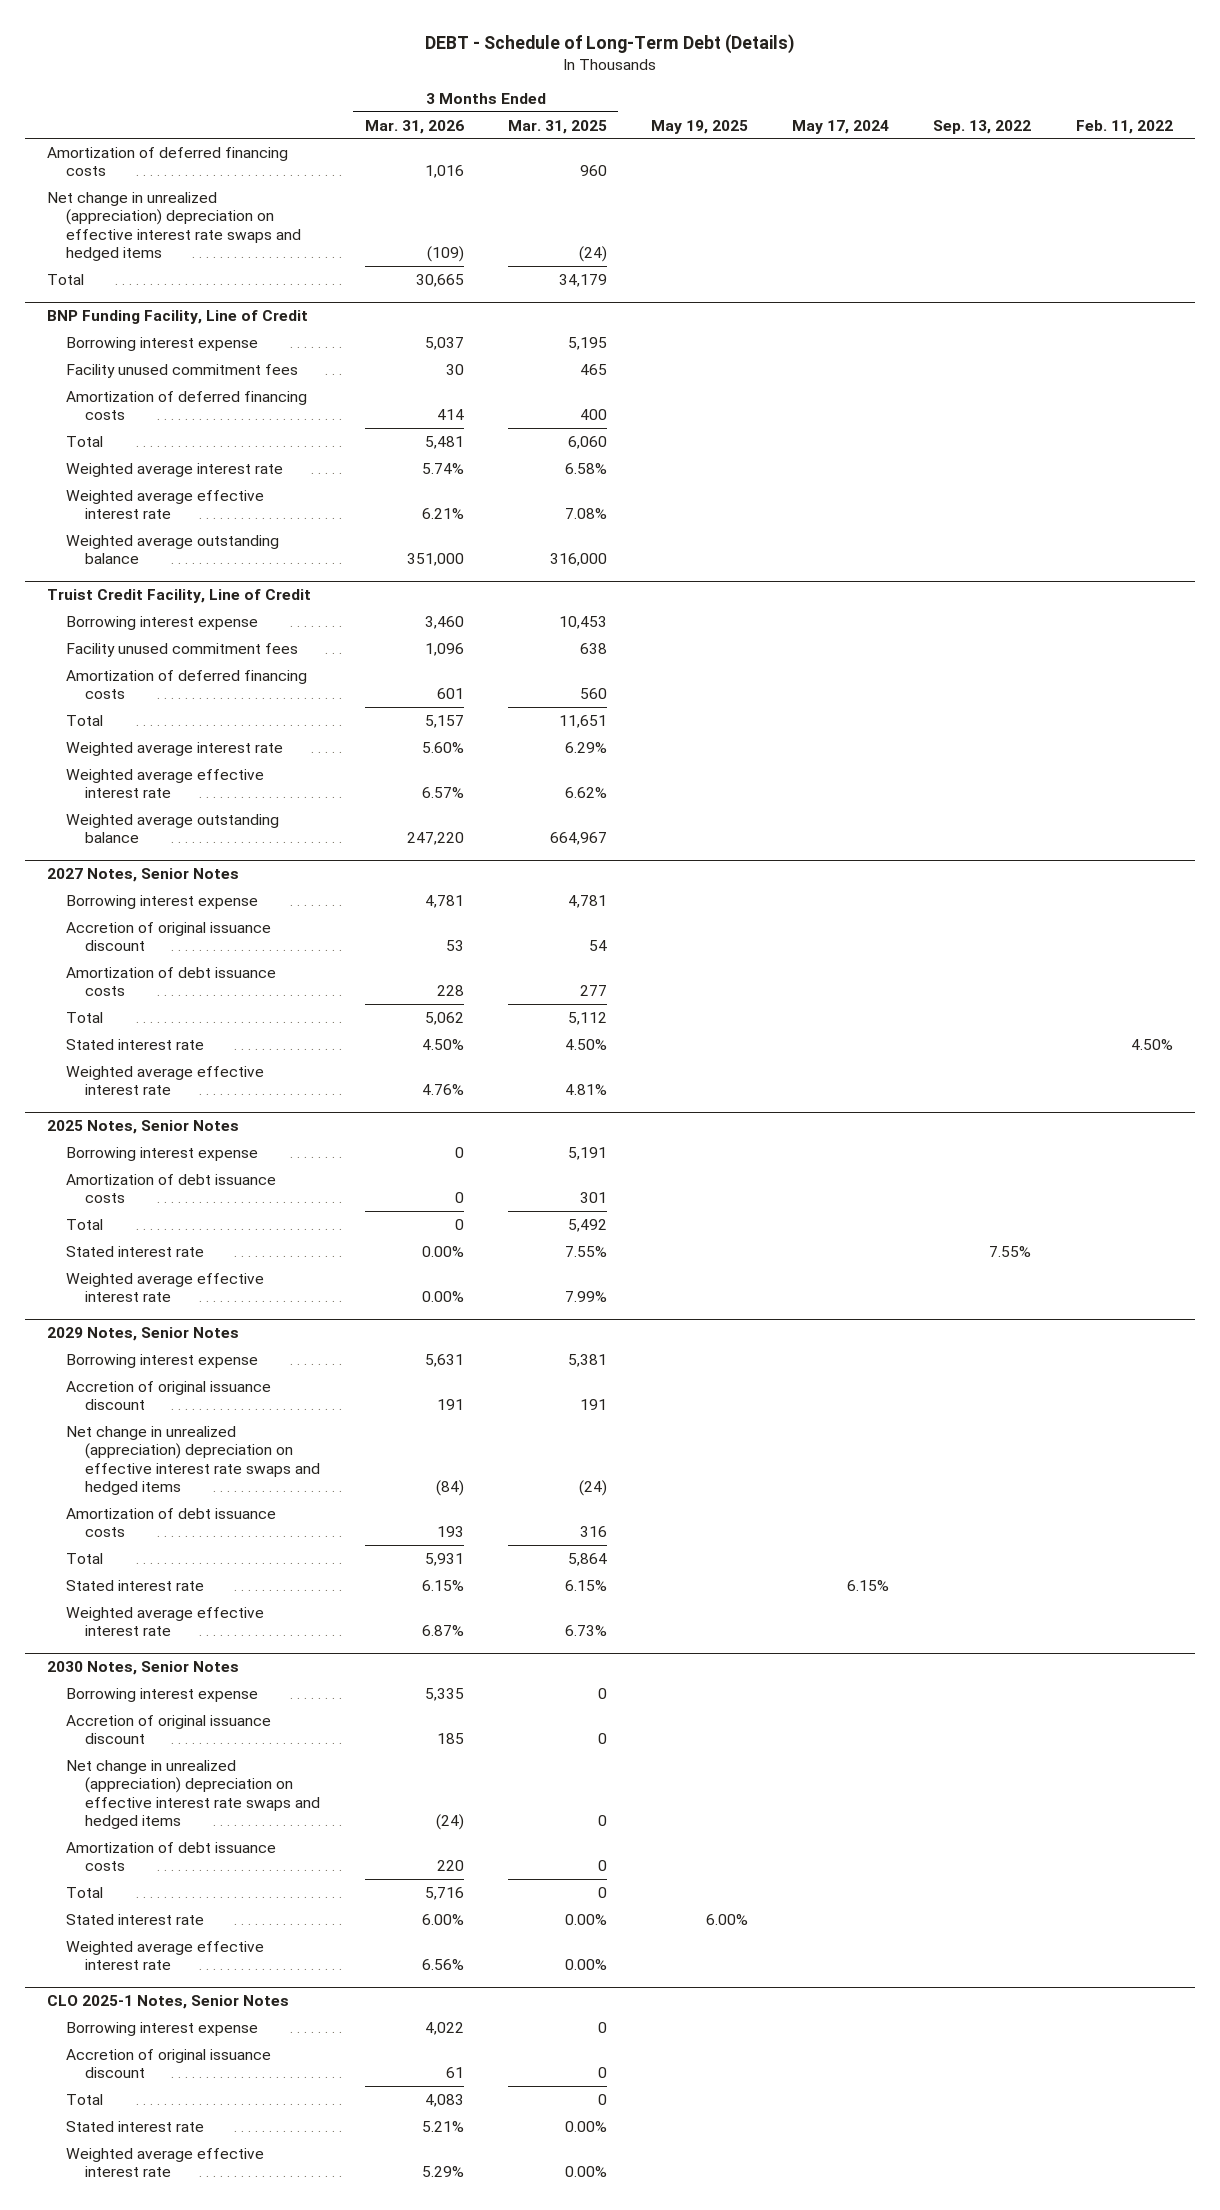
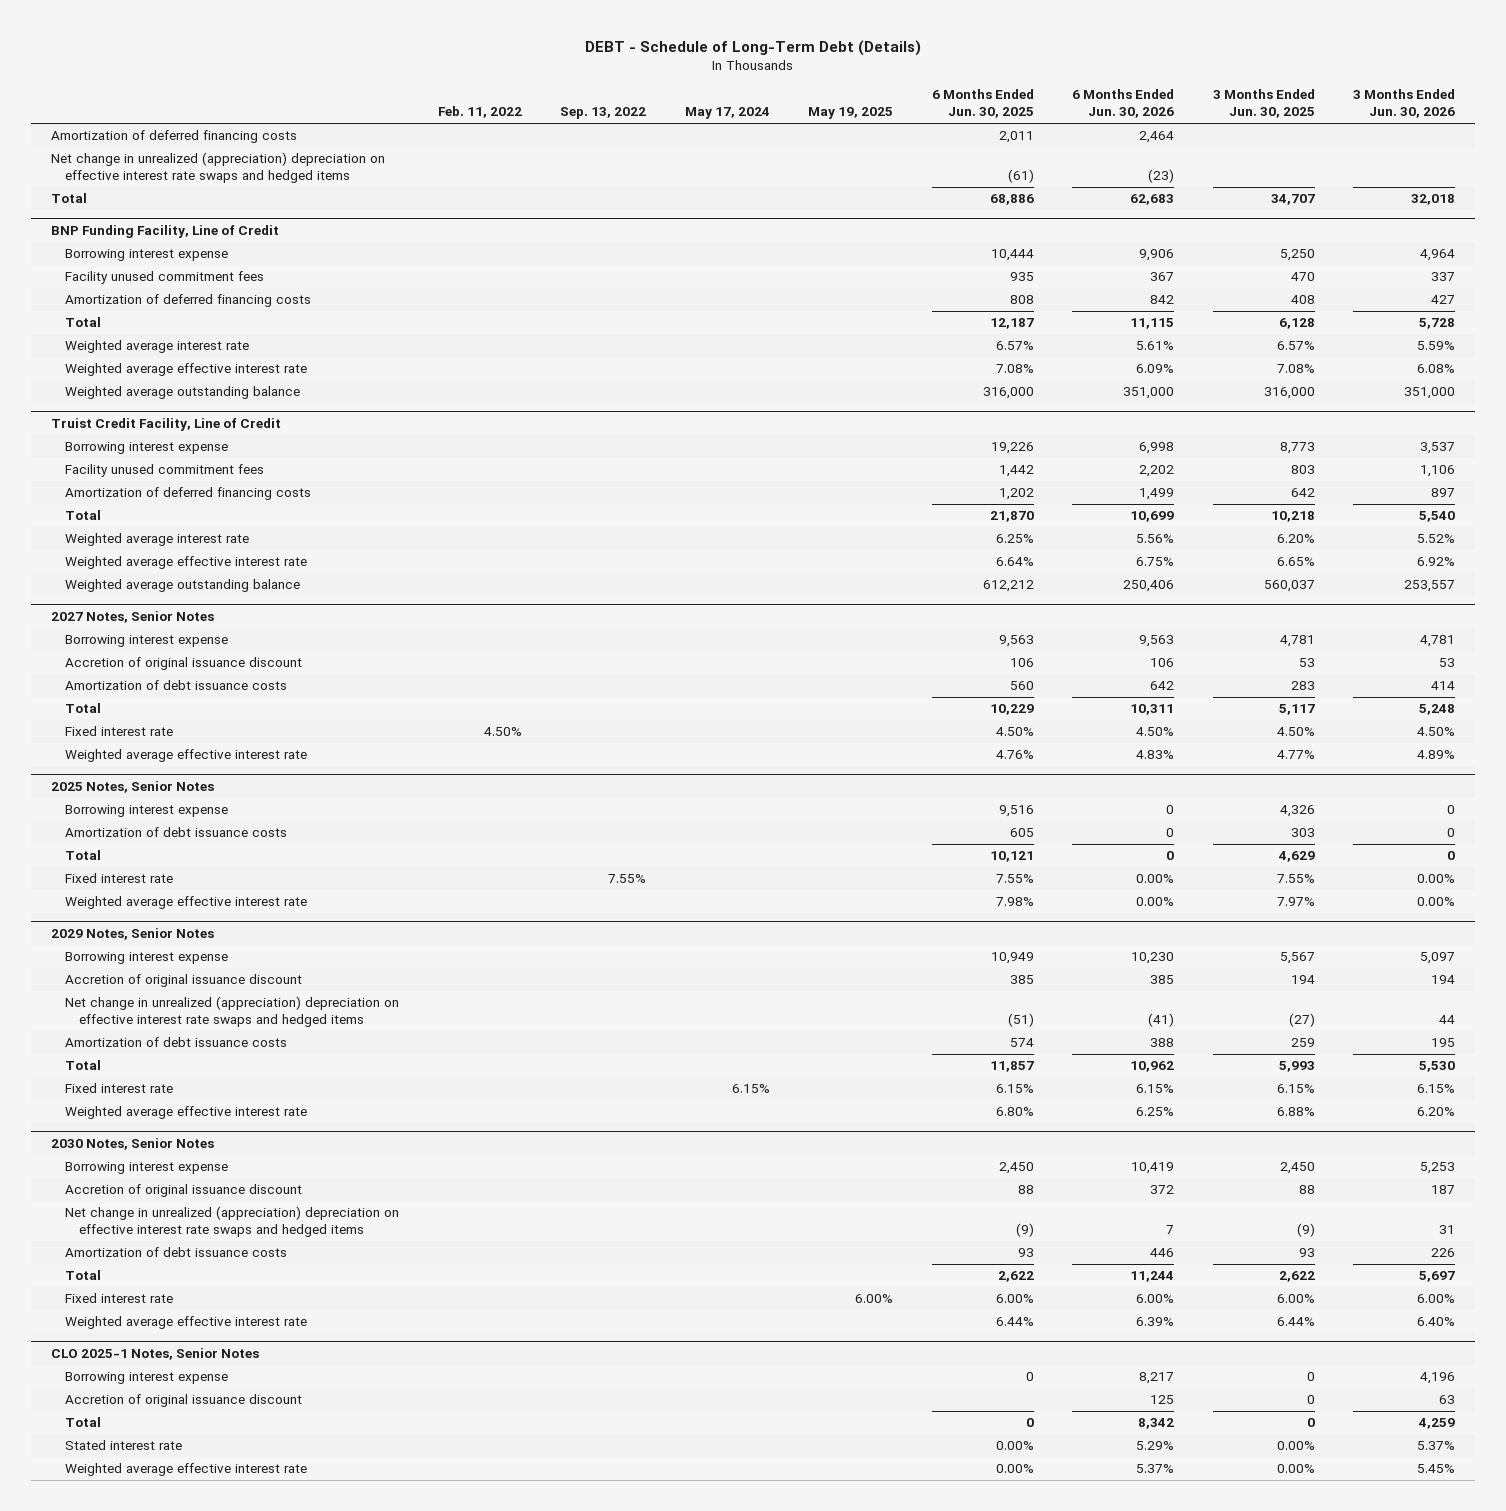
- | 3 Months Ended Mar. 31, 2026 | 3 Months Ended Mar. 31, 2025 | May 19, 2025 | May 17, 2024 | Sep. 13, 2022 | Feb. 11, 2022
+ | Feb. 11, 2022 | Sep. 13, 2022 | May 17, 2024 | May 19, 2025 | 6 Months Ended Jun. 30, 2025 | 6 Months Ended Jun. 30, 2026 | 3 Months Ended Jun. 30, 2025 | 3 Months Ended Jun. 30, 2026
@ 2027 Notes, Senior Notes
- Stated interest rate | 4.50% | 4.50% | | | | 4.50%
+ Fixed interest rate | 4.50% | | | | 4.50% | 4.50% | 4.50% | 4.50%
@ 2025 Notes, Senior Notes
- Stated interest rate | 0.00% | 7.55% | | | 7.55% |
+ Fixed interest rate | | 7.55% | | | 7.55% | 0.00% | 7.55% | 0.00%
@ 2029 Notes, Senior Notes
- Stated interest rate | 6.15% | 6.15% | | 6.15% | |
+ Fixed interest rate | | | 6.15% | | 6.15% | 6.15% | 6.15% | 6.15%
@ 2030 Notes, Senior Notes
- Stated interest rate | 6.00% | 0.00% | 6.00% | | |
+ Fixed interest rate | | | | 6.00% | 6.00% | 6.00% | 6.00% | 6.00%

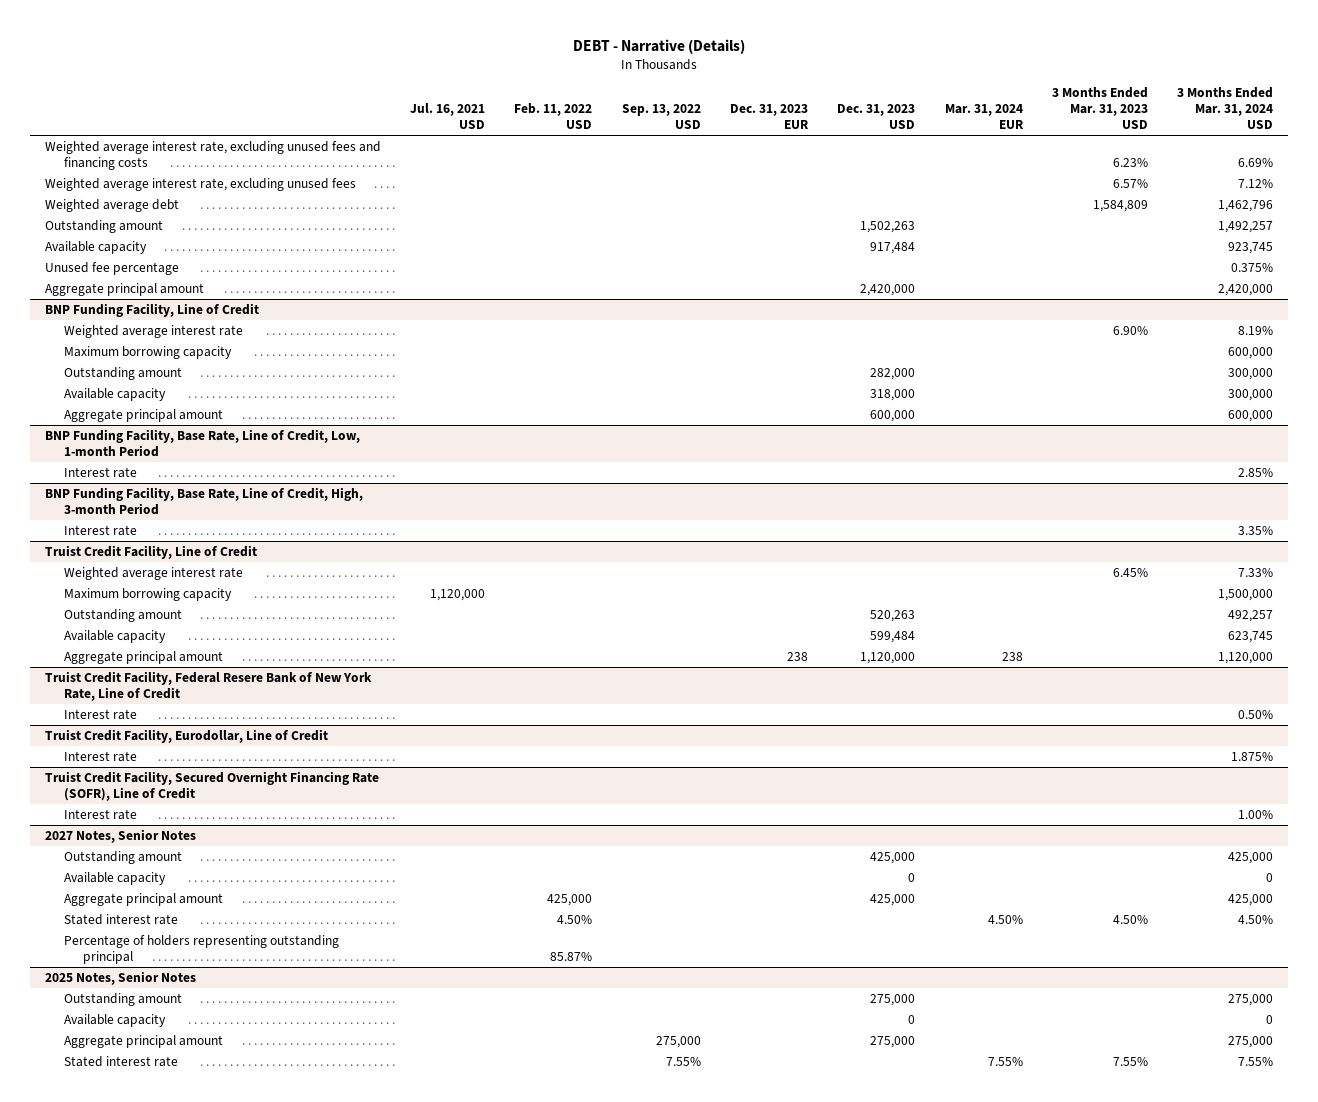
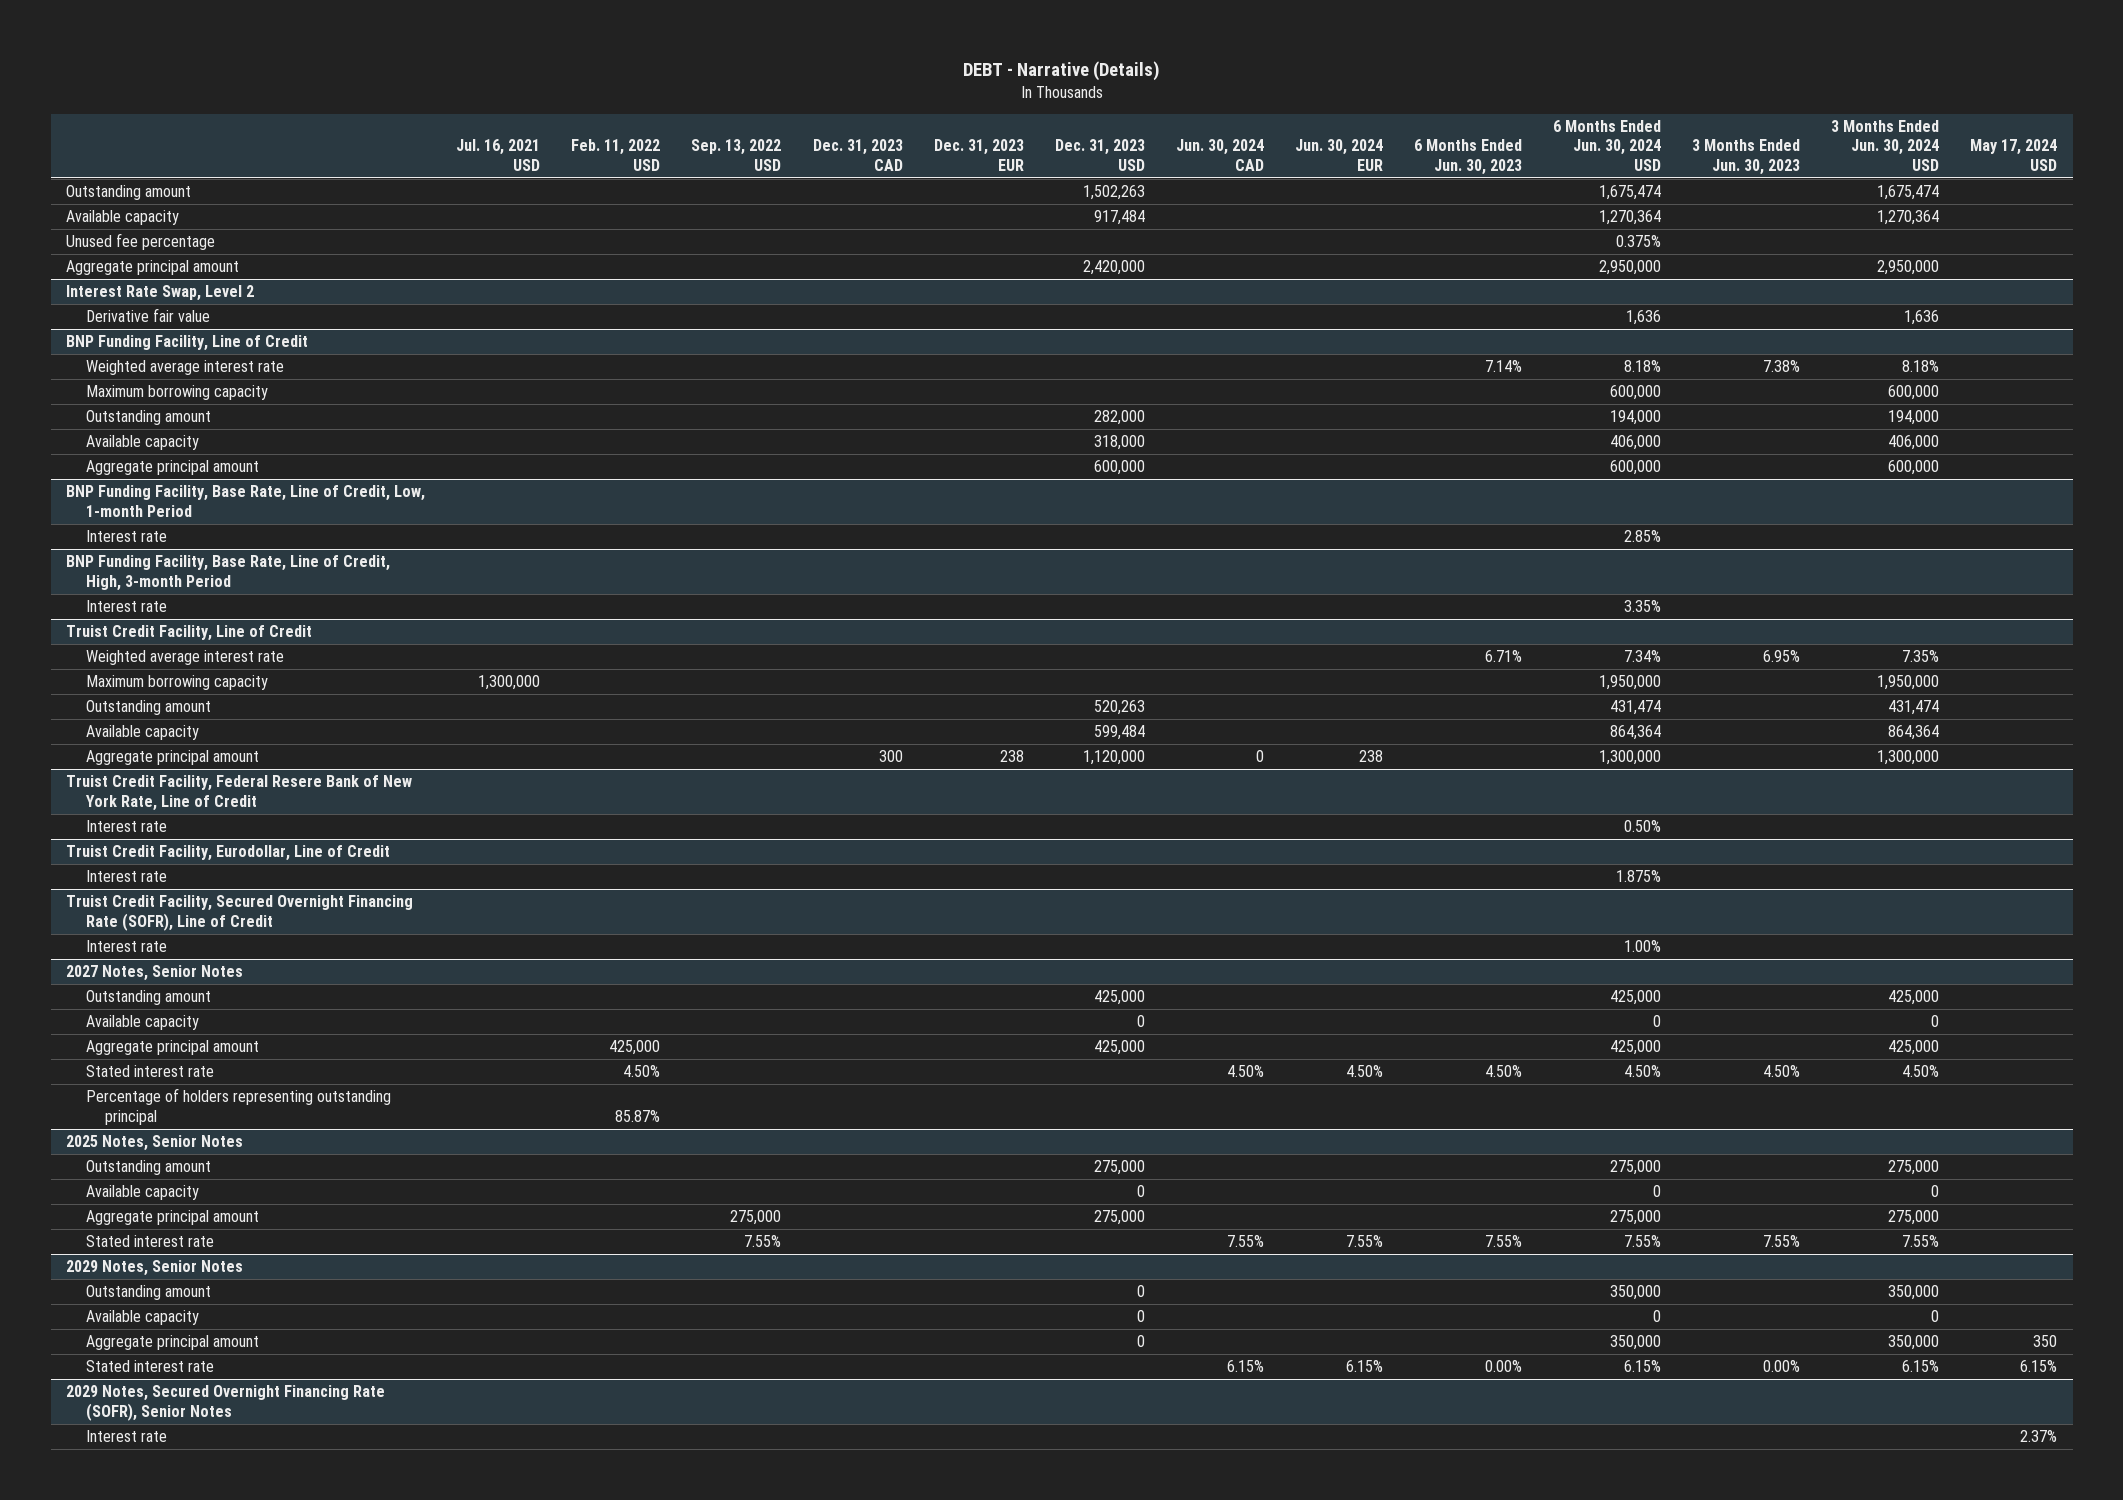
- | Jul. 16, 2021 USD | Feb. 11, 2022 USD | Sep. 13, 2022 USD | Dec. 31, 2023 EUR | Dec. 31, 2023 USD | Mar. 31, 2024 EUR | 3 Months Ended Mar. 31, 2023 USD | 3 Months Ended Mar. 31, 2024 USD
+ | Jul. 16, 2021 USD | Feb. 11, 2022 USD | Sep. 13, 2022 USD | Dec. 31, 2023 CAD | Dec. 31, 2023 EUR | Dec. 31, 2023 USD | Jun. 30, 2024 CAD | Jun. 30, 2024 EUR | 6 Months Ended Jun. 30, 2023 | 6 Months Ended Jun. 30, 2024 USD | 3 Months Ended Jun. 30, 2023 | 3 Months Ended Jun. 30, 2024 USD | May 17, 2024 USD
- Weighted average interest rate, excluding unused fees and financing costs | | | | | | | 6.23% | 6.69%
- Weighted average interest rate, excluding unused fees | | | | | | | 6.57% | 7.12%
- Weighted average debt | | | | | | | 1,584,809 | 1,462,796
+ Interest Rate Swap, Level 2
+ Derivative fair value | | | | | | | | | | 1,636 | | 1,636 |
@ Truist Credit Facility, Line of Credit
- Maximum borrowing capacity | 1,120,000 | | | | | | | 1,500,000
+ Maximum borrowing capacity | 1,300,000 | | | | | | | | | 1,950,000 | | 1,950,000 |
+ 2029 Notes, Senior Notes
+ Outstanding amount | | | | | | 0 | | | | 350,000 | | 350,000 |
+ Available capacity | | | | | | 0 | | | | 0 | | 0 |
+ Aggregate principal amount | | | | | | 0 | | | | 350,000 | | 350,000 | 350
+ Stated interest rate | | | | | | | 6.15% | 6.15% | 0.00% | 6.15% | 0.00% | 6.15% | 6.15%
+ 2029 Notes, Secured Overnight Financing Rate (SOFR), Senior Notes
+ Interest rate | | | | | | | | | | | | | 2.37%

